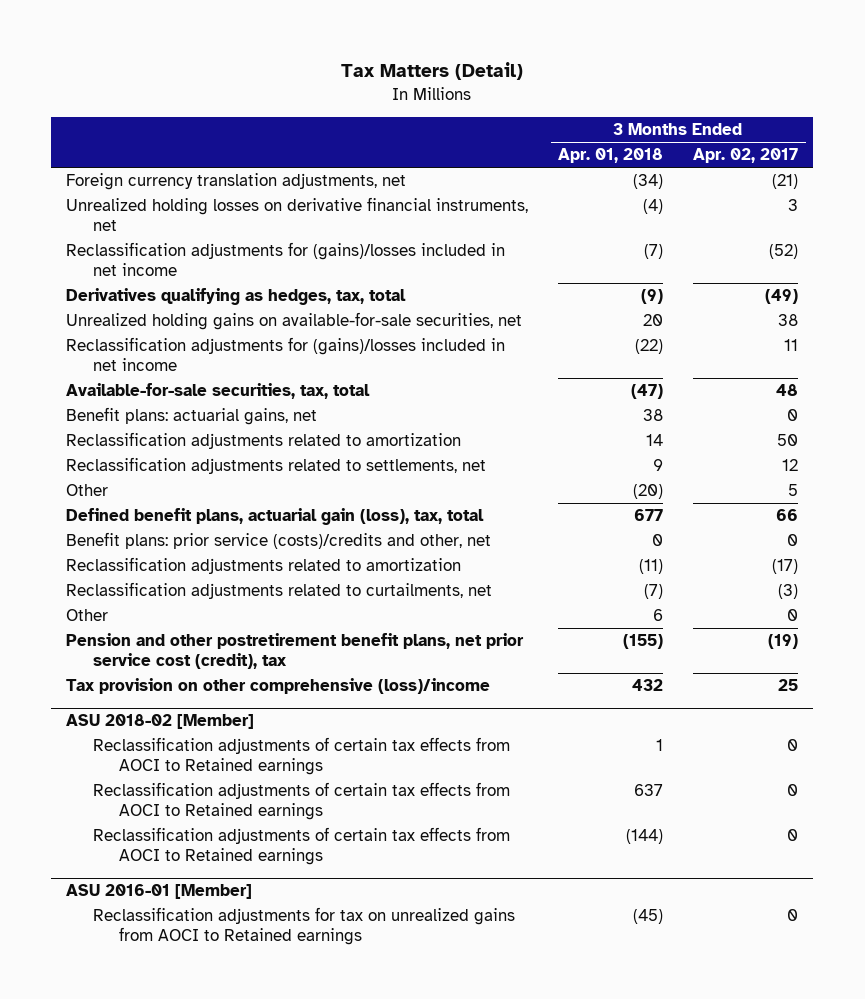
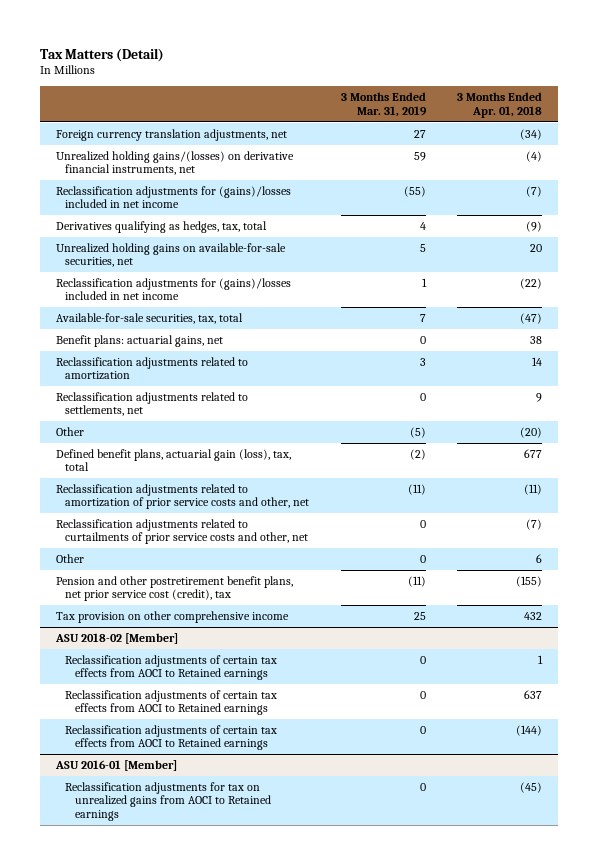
- | 3 Months Ended Apr. 01, 2018 | 3 Months Ended Apr. 02, 2017
+ | 3 Months Ended Mar. 31, 2019 | 3 Months Ended Apr. 01, 2018
- Unrealized holding losses on derivative financial instruments, net | (4) | 3
+ Unrealized holding gains/(losses) on derivative financial instruments, net | 59 | (4)
- Benefit plans: prior service (costs)/credits and other, net | 0 | 0
- Reclassification adjustments related to amortization | (11) | (17)
- Reclassification adjustments related to curtailments, net | (7) | (3)
+ Reclassification adjustments related to amortization of prior service costs and other, net | (11) | (11)
+ Reclassification adjustments related to curtailments of prior service costs and other, net | 0 | (7)
- Tax provision on other comprehensive (loss)/income | 432 | 25
+ Tax provision on other comprehensive income | 25 | 432

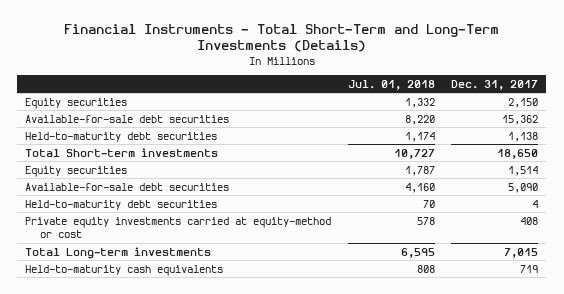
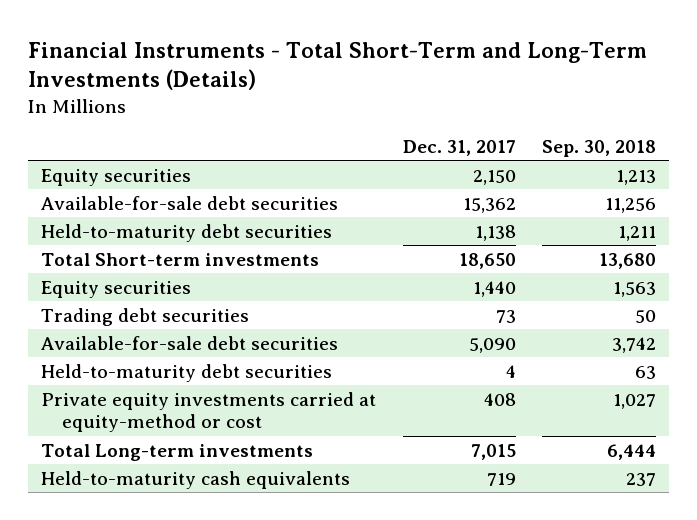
- | Jul. 01, 2018 | Dec. 31, 2017
+ | Dec. 31, 2017 | Sep. 30, 2018
- Equity securities | 1,787 | 1,514
+ Equity securities | 1,440 | 1,563
+ Trading debt securities | 73 | 50

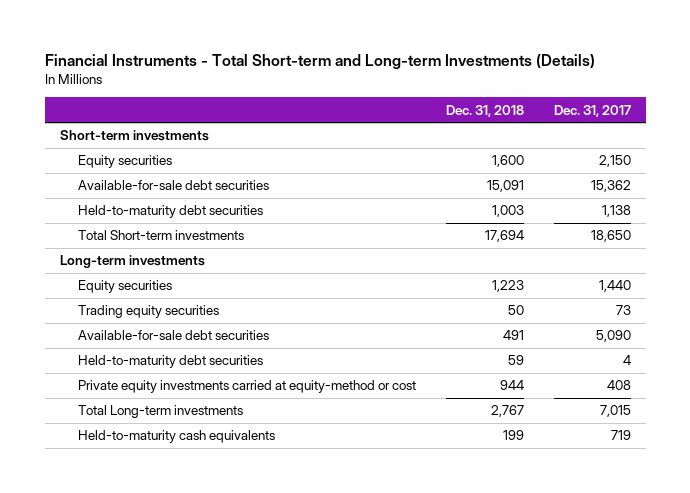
- Financial Instruments - Total Short-Term and Long-Term Investments (Details)
+ Financial Instruments - Total Short-term and Long-term Investments (Details)
- | Dec. 31, 2017 | Sep. 30, 2018
+ | Dec. 31, 2018 | Dec. 31, 2017
+ Short-term investments
+ Long-term investments
- Trading debt securities | 73 | 50
+ Trading equity securities | 50 | 73

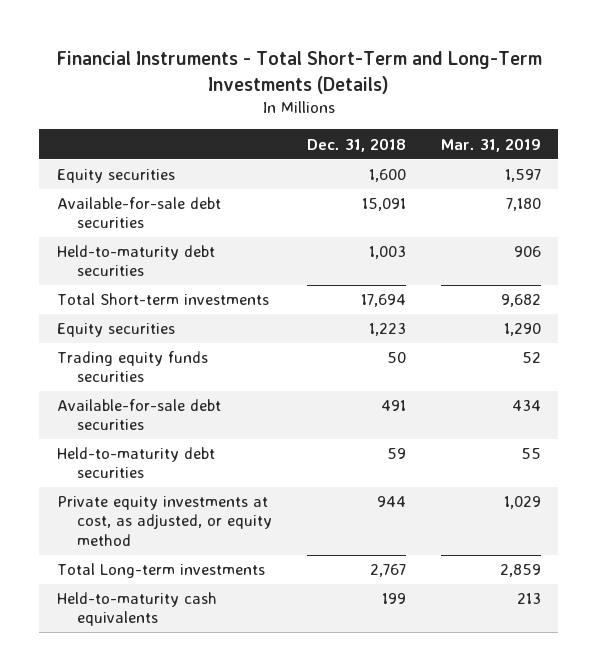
- Financial Instruments - Total Short-term and Long-term Investments (Details)
+ Financial Instruments - Total Short-Term and Long-Term Investments (Details)
- | Dec. 31, 2018 | Dec. 31, 2017
+ | Dec. 31, 2018 | Mar. 31, 2019
- Short-term investments
- Long-term investments
- Trading equity securities | 50 | 73
+ Trading equity funds securities | 50 | 52
- Private equity investments carried at equity-method or cost | 944 | 408
+ Private equity investments at cost, as adjusted, or equity method | 944 | 1,029

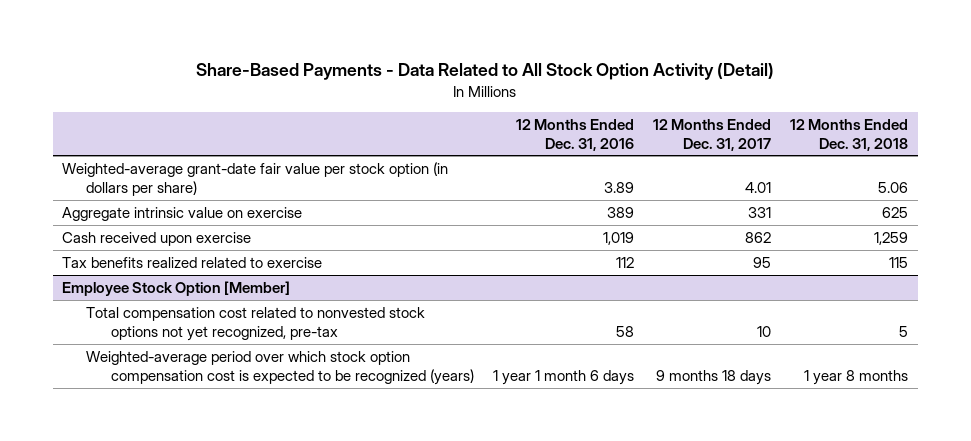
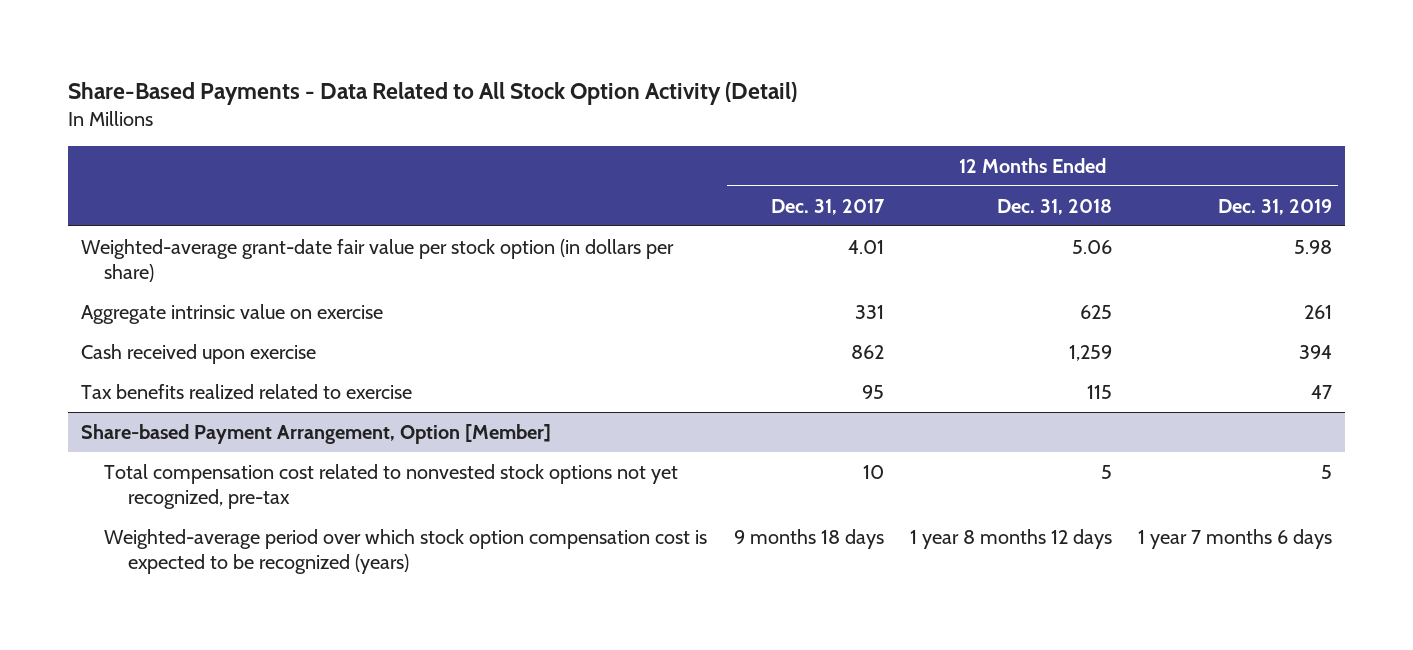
- | 12 Months Ended Dec. 31, 2016 | 12 Months Ended Dec. 31, 2017 | 12 Months Ended Dec. 31, 2018
+ | 12 Months Ended Dec. 31, 2017 | 12 Months Ended Dec. 31, 2018 | 12 Months Ended Dec. 31, 2019
- Employee Stock Option [Member]
+ Share-based Payment Arrangement, Option [Member]
- Weighted-average period over which stock option compensation cost is expected to be recognized (years) | 1 year 1 month 6 days | 9 months 18 days | 1 year 8 months
+ Weighted-average period over which stock option compensation cost is expected to be recognized (years) | 9 months 18 days | 1 year 8 months 12 days | 1 year 7 months 6 days

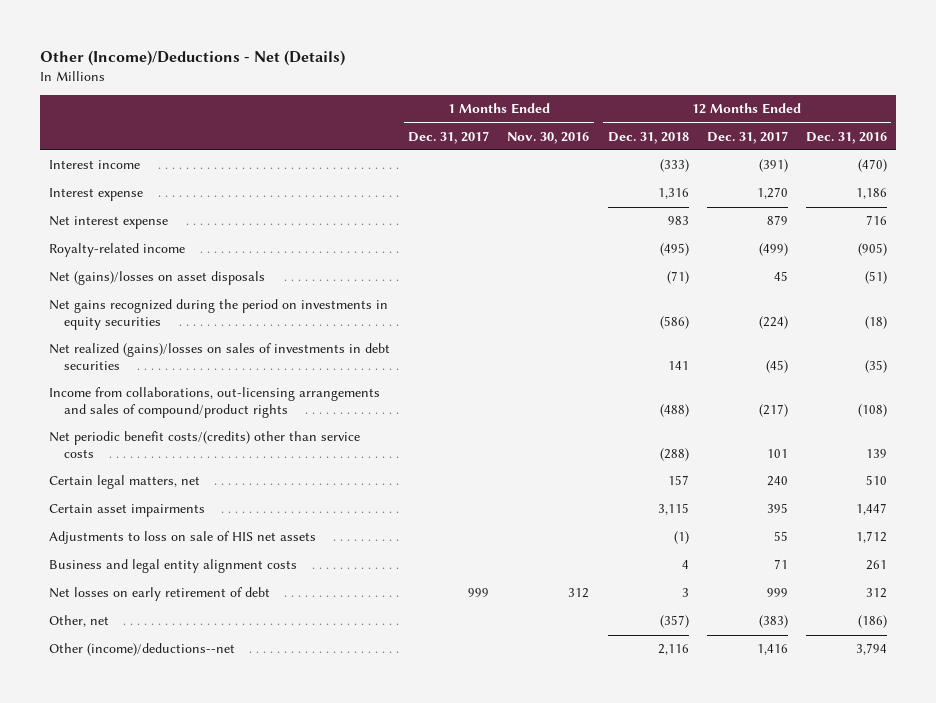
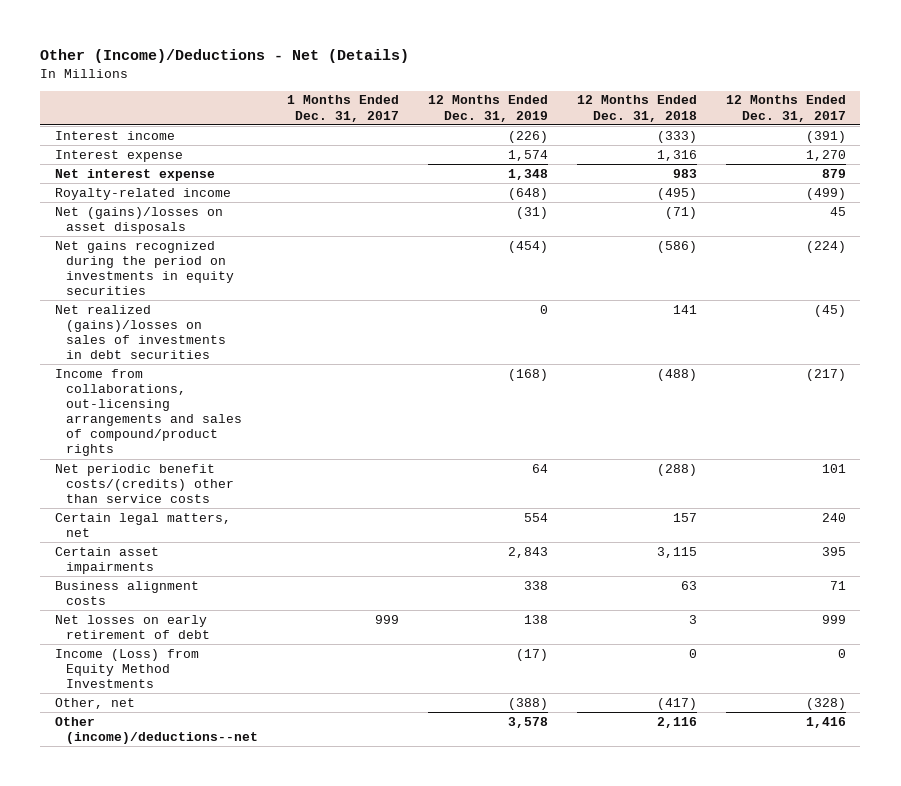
- | 1 Months Ended Dec. 31, 2017 | 1 Months Ended Nov. 30, 2016 | 12 Months Ended Dec. 31, 2018 | 12 Months Ended Dec. 31, 2017 | 12 Months Ended Dec. 31, 2016
+ | 1 Months Ended Dec. 31, 2017 | 12 Months Ended Dec. 31, 2019 | 12 Months Ended Dec. 31, 2018 | 12 Months Ended Dec. 31, 2017
- Adjustments to loss on sale of HIS net assets | | | (1) | 55 | 1,712
- Business and legal entity alignment costs | | | 4 | 71 | 261
+ Business alignment costs | | 338 | 63 | 71
- Other, net | | | (357) | (383) | (186)
+ Income (Loss) from Equity Method Investments | | (17) | 0 | 0
+ Other, net | | (388) | (417) | (328)

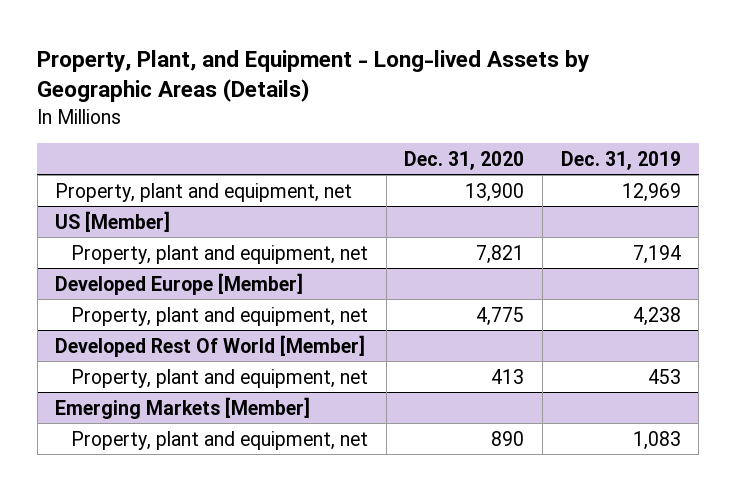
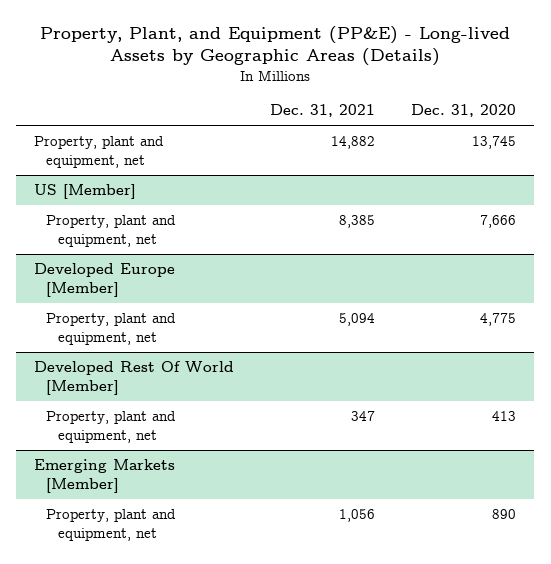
- Property, Plant, and Equipment - Long-lived Assets by Geographic Areas (Details)
+ Property, Plant, and Equipment (PP&E) - Long-lived Assets by Geographic Areas (Details)
- | Dec. 31, 2020 | Dec. 31, 2019
+ | Dec. 31, 2021 | Dec. 31, 2020
- Property, plant and equipment, net | 13,900 | 12,969
+ Property, plant and equipment, net | 14,882 | 13,745
@ US [Member]
- Property, plant and equipment, net | 7,821 | 7,194
+ Property, plant and equipment, net | 8,385 | 7,666

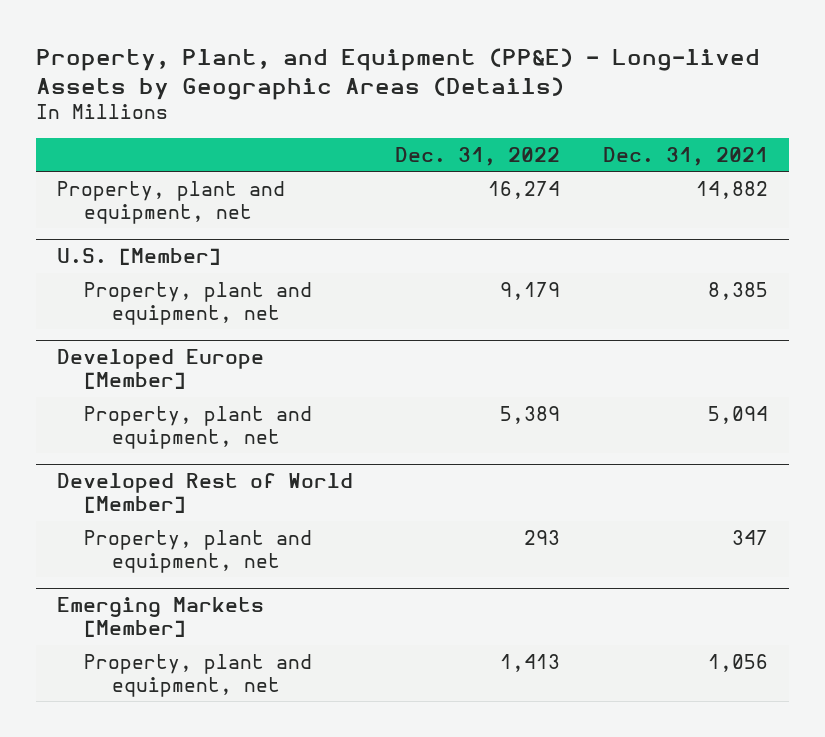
- | Dec. 31, 2021 | Dec. 31, 2020
+ | Dec. 31, 2022 | Dec. 31, 2021
- US [Member]
+ U.S. [Member]
- Developed Rest Of World [Member]
+ Developed Rest of World [Member]

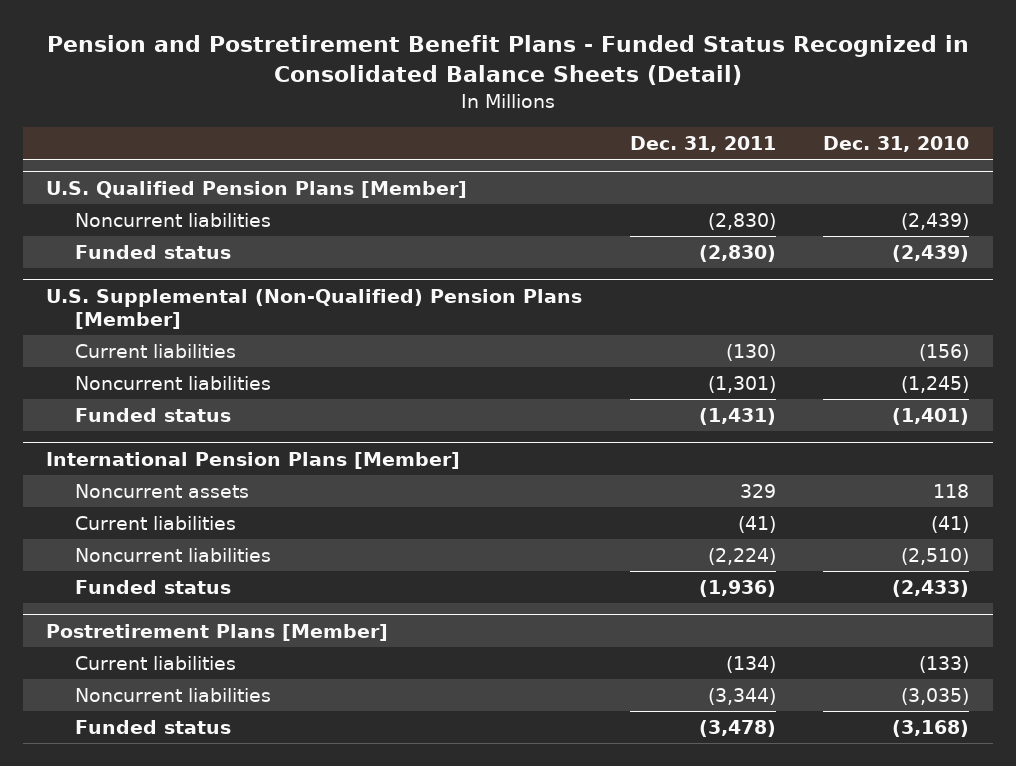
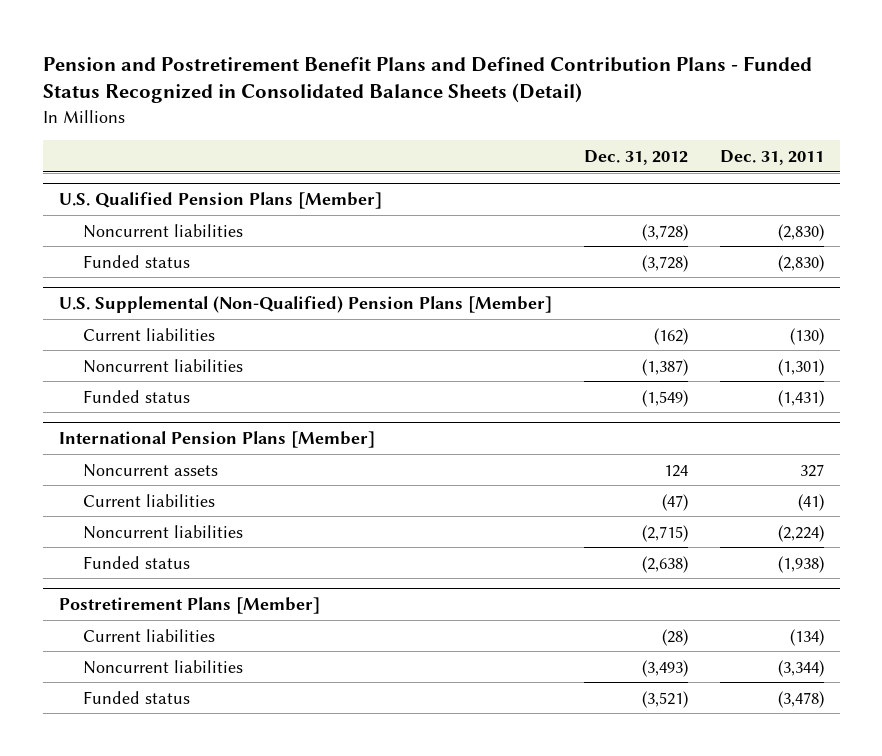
- Pension and Postretirement Benefit Plans - Funded Status Recognized in Consolidated Balance Sheets (Detail)
+ Pension and Postretirement Benefit Plans and Defined Contribution Plans - Funded Status Recognized in Consolidated Balance Sheets (Detail)
- | Dec. 31, 2011 | Dec. 31, 2010
+ | Dec. 31, 2012 | Dec. 31, 2011
@ International Pension Plans [Member]
- Noncurrent assets | 329 | 118
+ Noncurrent assets | 124 | 327
- Funded status | (1,936) | (2,433)
+ Funded status | (2,638) | (1,938)

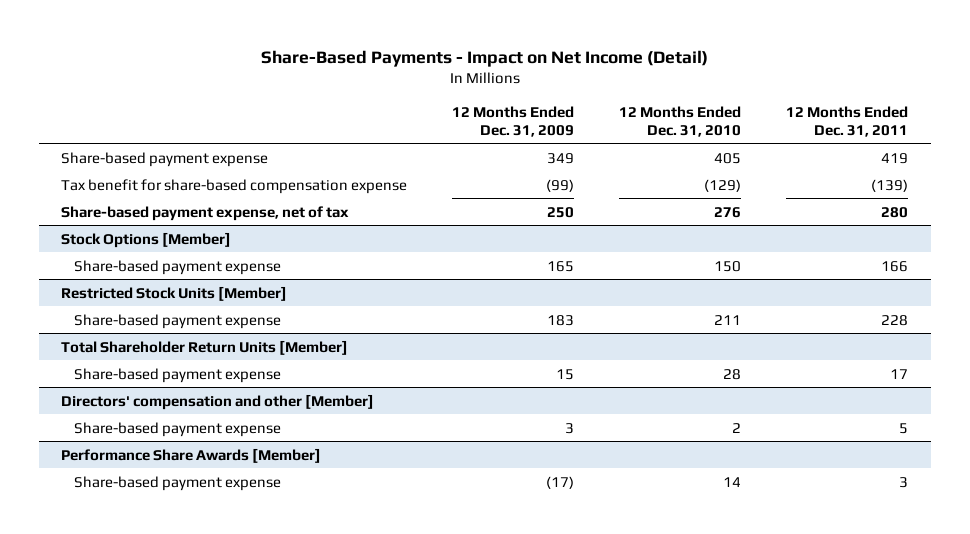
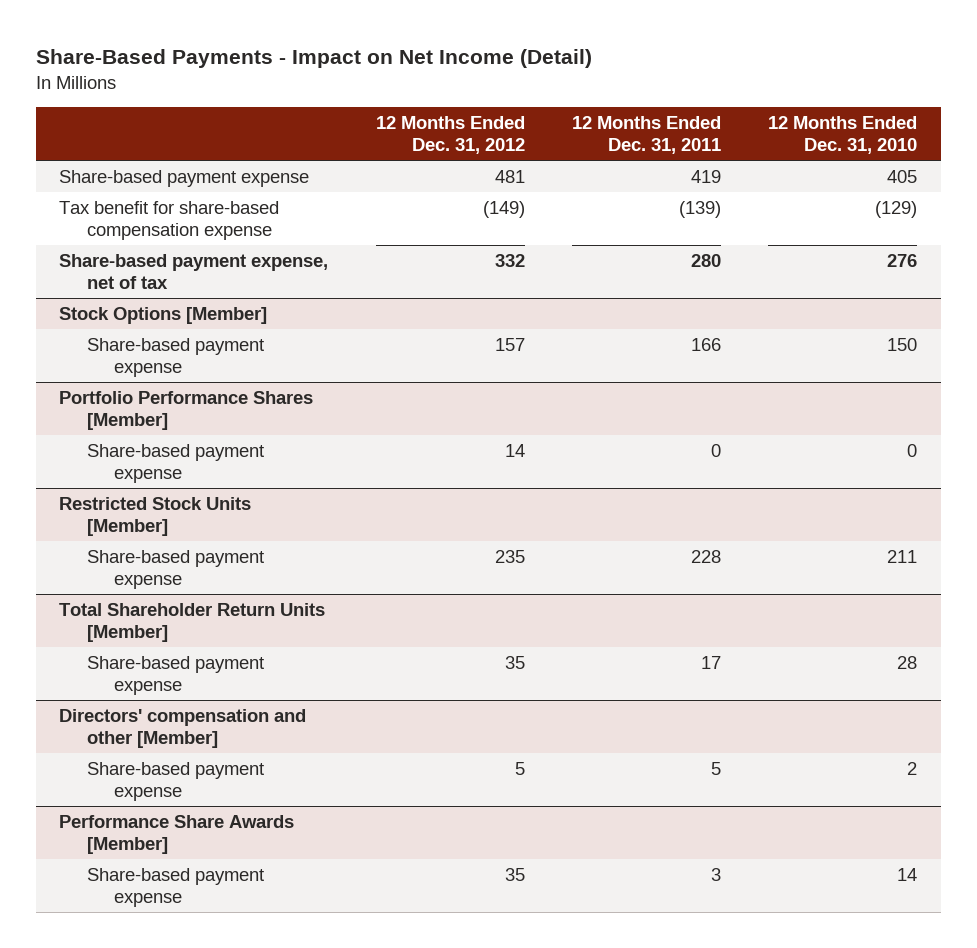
- | 12 Months Ended Dec. 31, 2009 | 12 Months Ended Dec. 31, 2010 | 12 Months Ended Dec. 31, 2011
+ | 12 Months Ended Dec. 31, 2012 | 12 Months Ended Dec. 31, 2011 | 12 Months Ended Dec. 31, 2010
+ Portfolio Performance Shares [Member]
+ Share-based payment expense | 14 | 0 | 0

